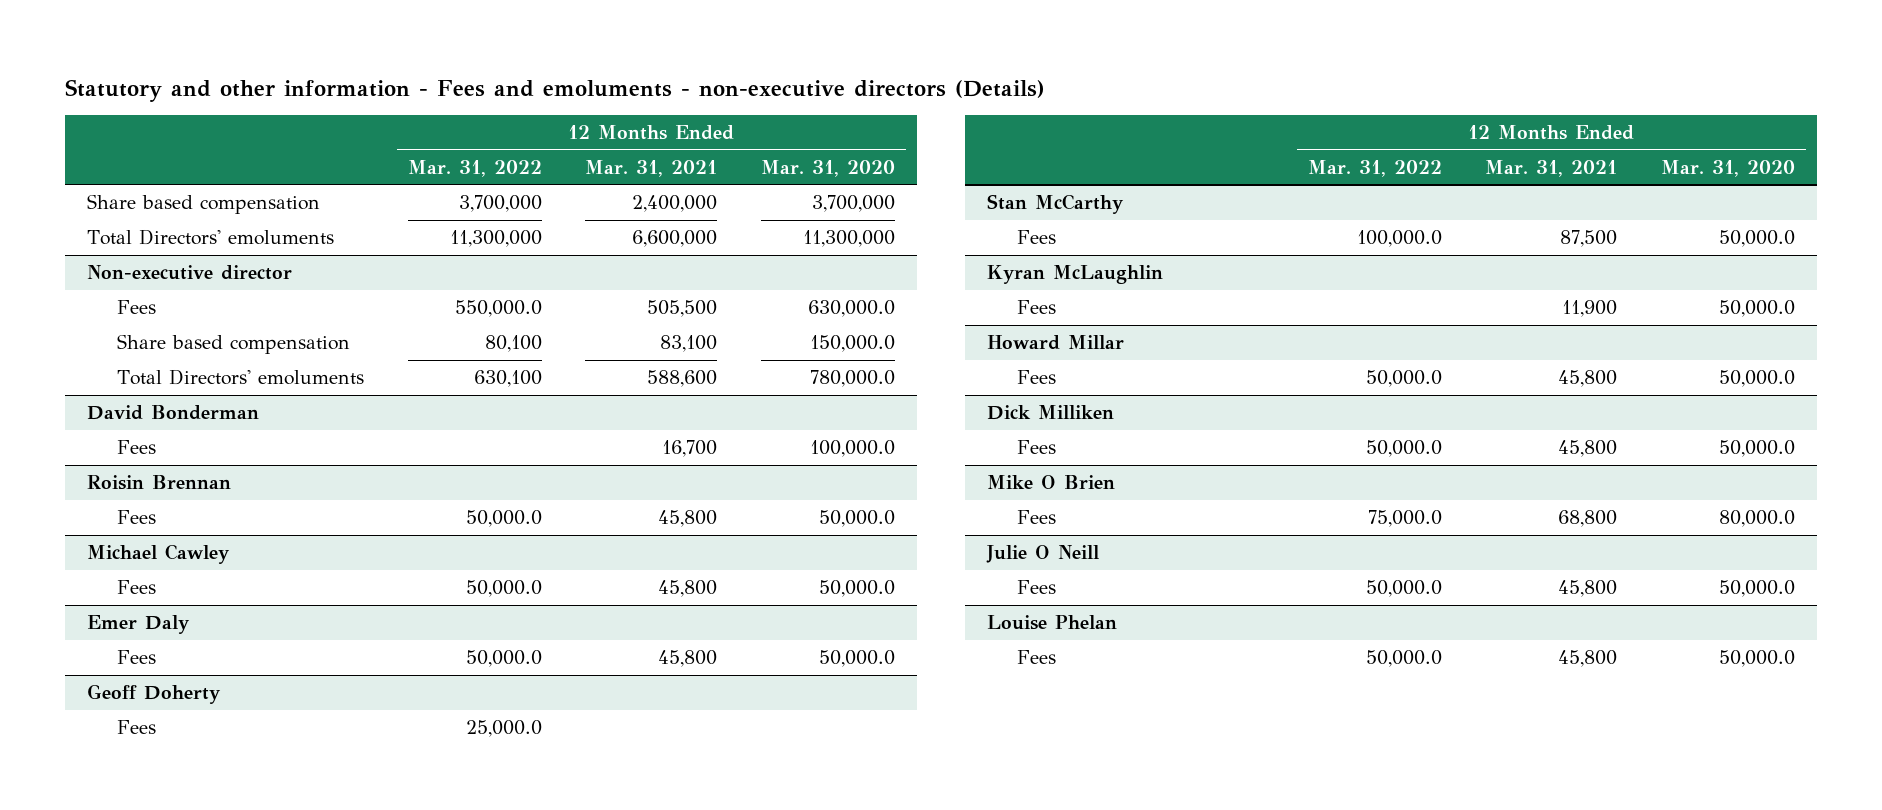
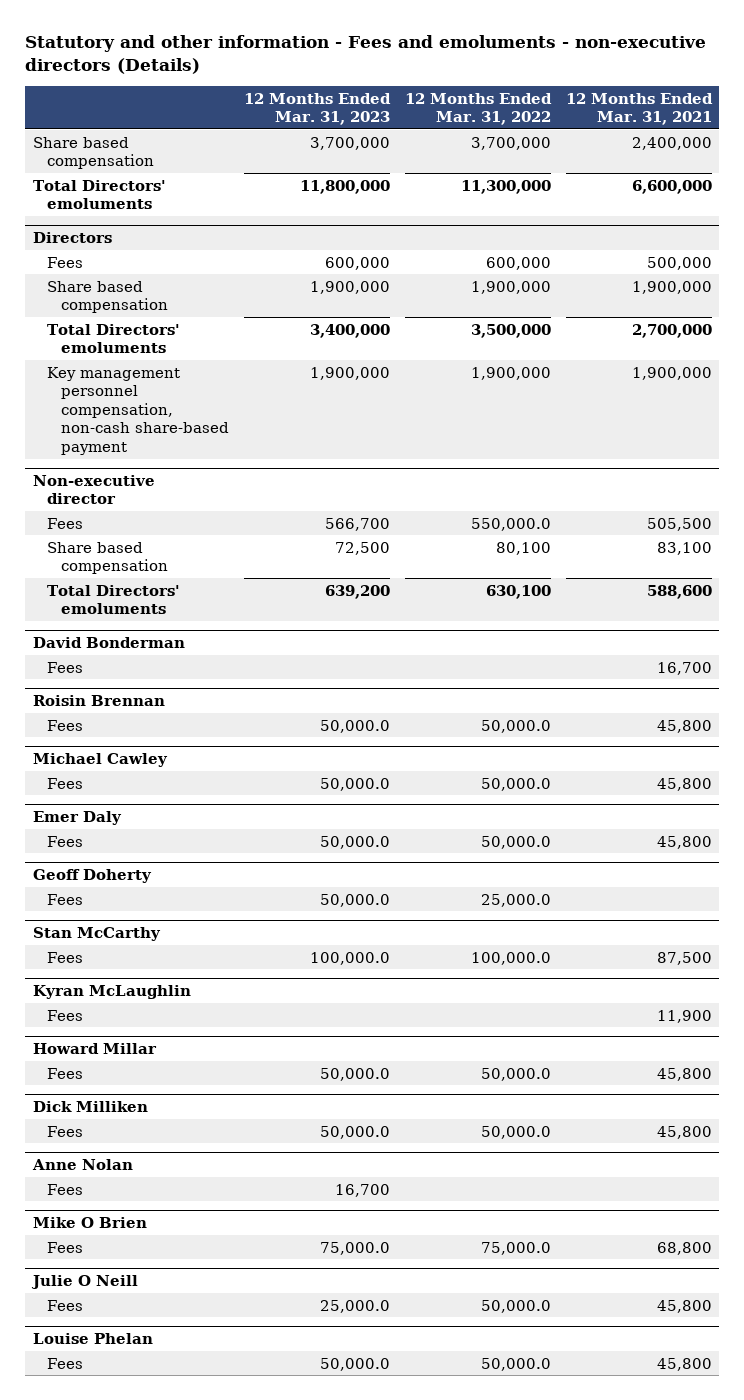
- | 12 Months Ended Mar. 31, 2022 | 12 Months Ended Mar. 31, 2021 | 12 Months Ended Mar. 31, 2020
+ | 12 Months Ended Mar. 31, 2023 | 12 Months Ended Mar. 31, 2022 | 12 Months Ended Mar. 31, 2021
+ Directors
+ Fees | 600,000 | 600,000 | 500,000
+ Share based compensation | 1,900,000 | 1,900,000 | 1,900,000
+ Total Directors' emoluments | 3,400,000 | 3,500,000 | 2,700,000
+ Key management personnel compensation, non-cash share-based payment | 1,900,000 | 1,900,000 | 1,900,000
+ Anne Nolan
+ Fees | 16,700 | |

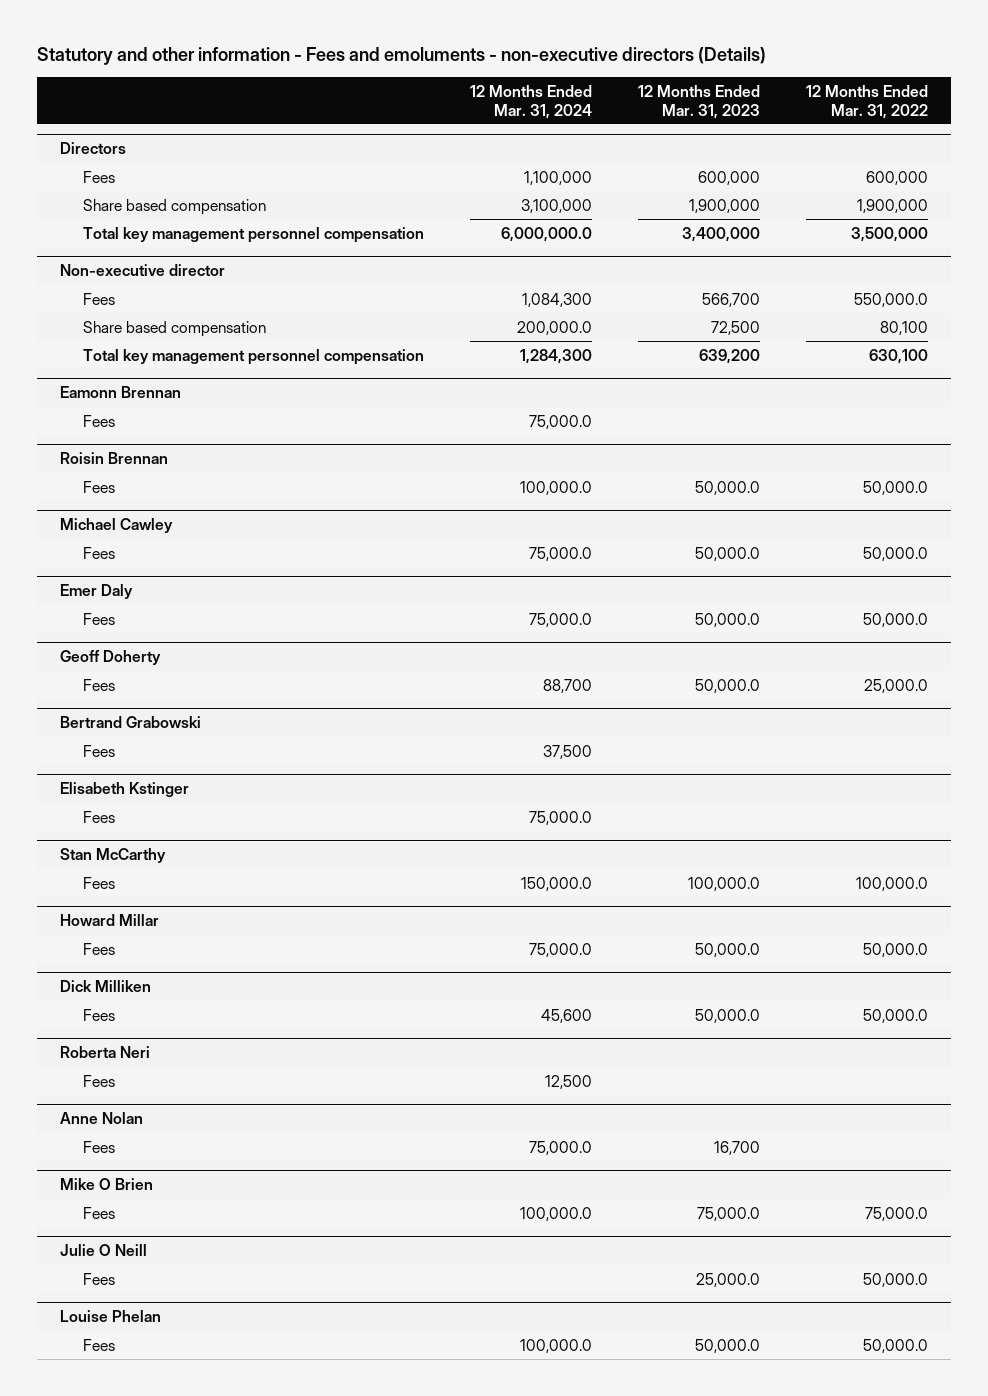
- | 12 Months Ended Mar. 31, 2023 | 12 Months Ended Mar. 31, 2022 | 12 Months Ended Mar. 31, 2021
+ | 12 Months Ended Mar. 31, 2024 | 12 Months Ended Mar. 31, 2023 | 12 Months Ended Mar. 31, 2022
- Share based compensation | 3,700,000 | 3,700,000 | 2,400,000
- Total Directors' emoluments | 11,800,000 | 11,300,000 | 6,600,000
@ Directors
- Total Directors' emoluments | 3,400,000 | 3,500,000 | 2,700,000
- Key management personnel compensation, non-cash share-based payment | 1,900,000 | 1,900,000 | 1,900,000
+ Total key management personnel compensation | 6,000,000.0 | 3,400,000 | 3,500,000
@ Non-executive director
- Total Directors' emoluments | 639,200 | 630,100 | 588,600
- David Bonderman
@ Non-executive director
+ Total key management personnel compensation | 1,284,300 | 639,200 | 630,100
+ Eamonn Brennan
+ Bertrand Grabowski
+ Fees | 37,500 | |
+ Elisabeth Kstinger
+ Fees | 75,000.0 | |
- Kyran McLaughlin
- Fees | | | 11,900
+ Roberta Neri
+ Fees | 12,500 | |

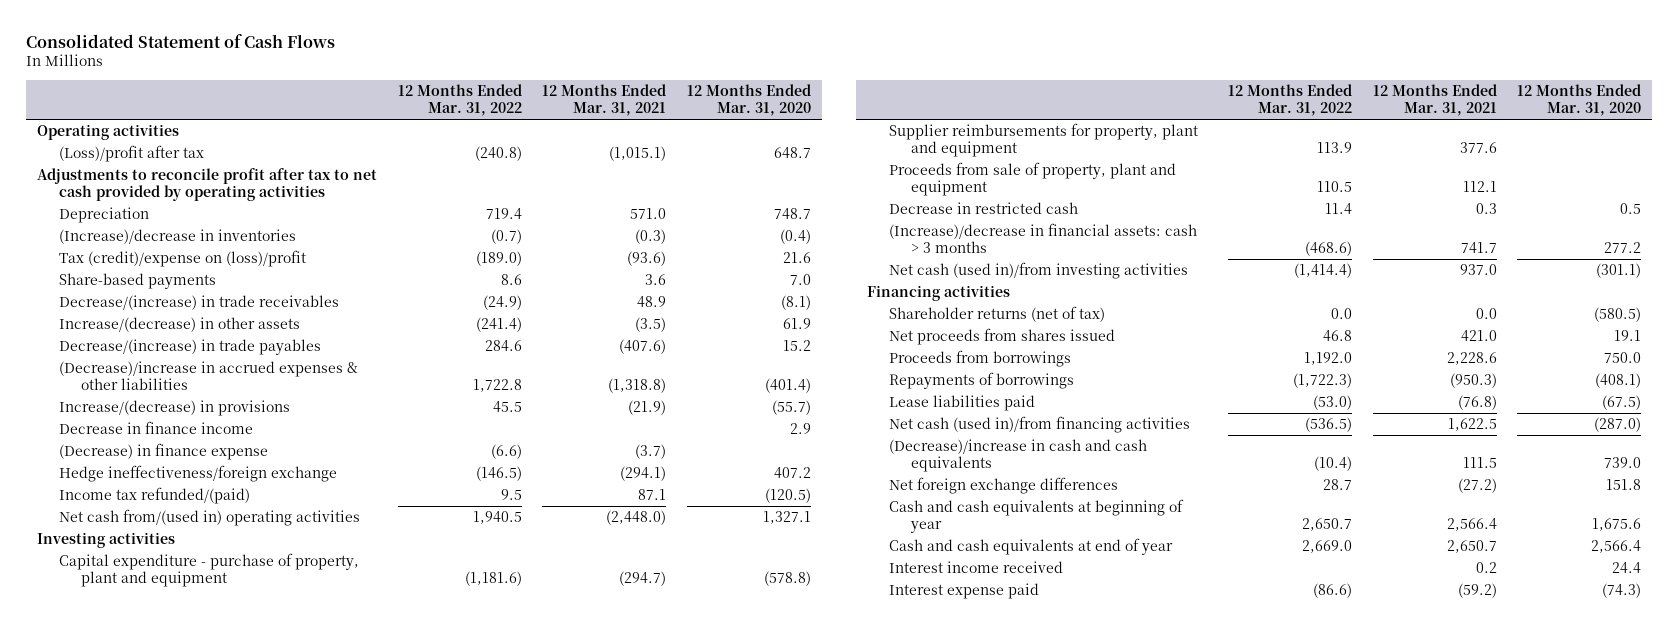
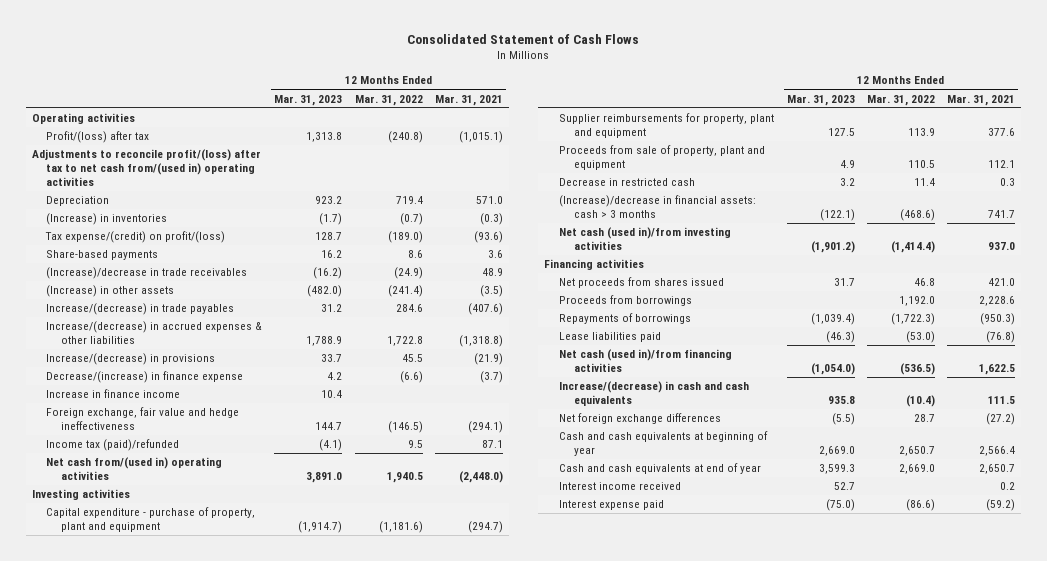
- | 12 Months Ended Mar. 31, 2022 | 12 Months Ended Mar. 31, 2021 | 12 Months Ended Mar. 31, 2020
+ | 12 Months Ended Mar. 31, 2023 | 12 Months Ended Mar. 31, 2022 | 12 Months Ended Mar. 31, 2021
- (Loss)/profit after tax | (240.8) | (1,015.1) | 648.7
- Adjustments to reconcile profit after tax to net cash provided by operating activities
+ Profit/(loss) after tax | 1,313.8 | (240.8) | (1,015.1)
+ Adjustments to reconcile profit/(loss) after tax to net cash from/(used in) operating activities
- (Increase)/decrease in inventories | (0.7) | (0.3) | (0.4)
- Tax (credit)/expense on (loss)/profit | (189.0) | (93.6) | 21.6
+ (Increase) in inventories | (1.7) | (0.7) | (0.3)
+ Tax expense/(credit) on profit/(loss) | 128.7 | (189.0) | (93.6)
- Decrease/(increase) in trade receivables | (24.9) | 48.9 | (8.1)
- Increase/(decrease) in other assets | (241.4) | (3.5) | 61.9
- Decrease/(increase) in trade payables | 284.6 | (407.6) | 15.2
- (Decrease)/increase in accrued expenses & other liabilities | 1,722.8 | (1,318.8) | (401.4)
+ (Increase)/decrease in trade receivables | (16.2) | (24.9) | 48.9
+ (Increase) in other assets | (482.0) | (241.4) | (3.5)
+ Increase/(decrease) in trade payables | 31.2 | 284.6 | (407.6)
+ Increase/(decrease) in accrued expenses & other liabilities | 1,788.9 | 1,722.8 | (1,318.8)
- Decrease in finance income | | | 2.9
- (Decrease) in finance expense | (6.6) | (3.7) |
- Hedge ineffectiveness/foreign exchange | (146.5) | (294.1) | 407.2
- Income tax refunded/(paid) | 9.5 | 87.1 | (120.5)
+ Decrease/(increase) in finance expense | 4.2 | (6.6) | (3.7)
+ Increase in finance income | 10.4 | |
+ Foreign exchange, fair value and hedge ineffectiveness | 144.7 | (146.5) | (294.1)
+ Income tax (paid)/refunded | (4.1) | 9.5 | 87.1
- Shareholder returns (net of tax) | 0.0 | 0.0 | (580.5)
- (Decrease)/increase in cash and cash equivalents | (10.4) | 111.5 | 739.0
+ Increase/(decrease) in cash and cash equivalents | 935.8 | (10.4) | 111.5

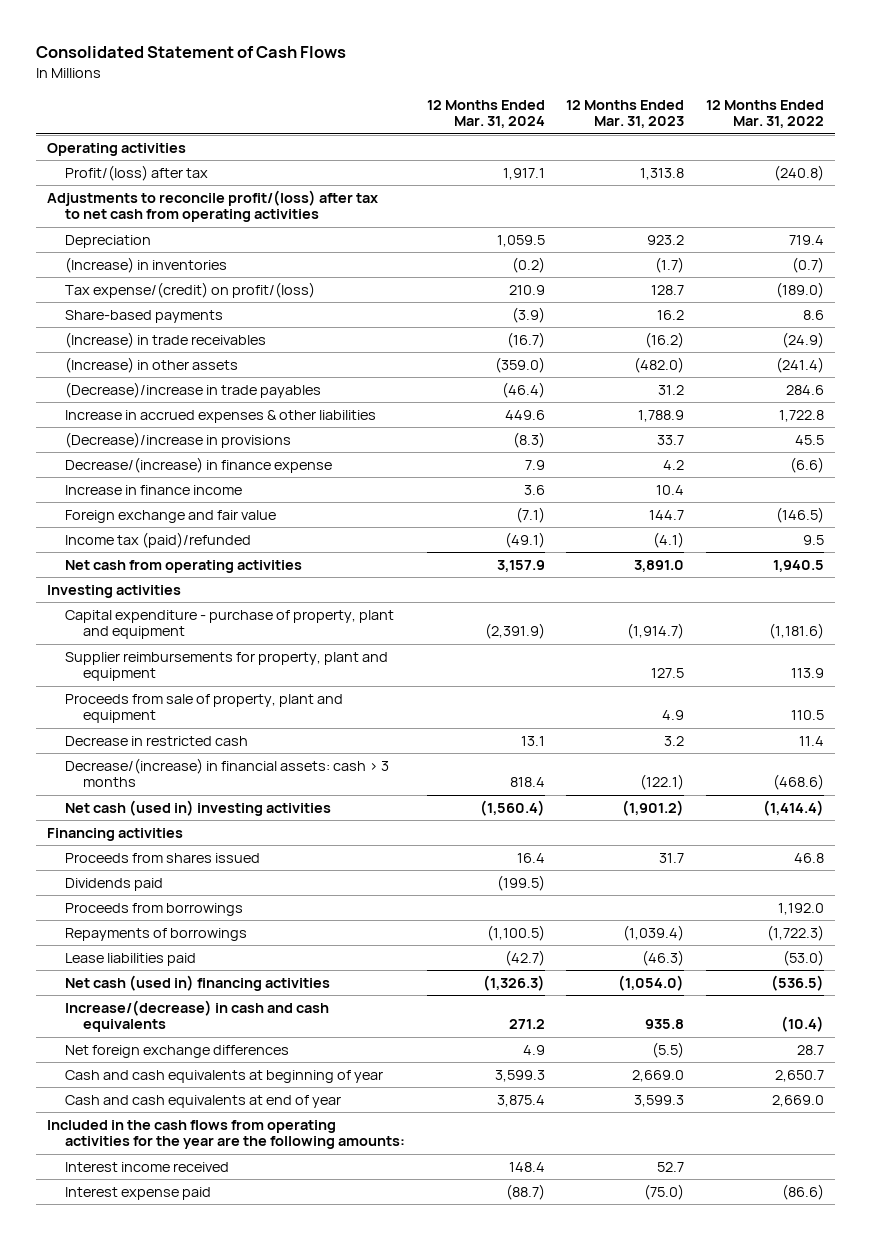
- | 12 Months Ended Mar. 31, 2023 | 12 Months Ended Mar. 31, 2022 | 12 Months Ended Mar. 31, 2021
+ | 12 Months Ended Mar. 31, 2024 | 12 Months Ended Mar. 31, 2023 | 12 Months Ended Mar. 31, 2022
- Adjustments to reconcile profit/(loss) after tax to net cash from/(used in) operating activities
+ Adjustments to reconcile profit/(loss) after tax to net cash from operating activities
- (Increase)/decrease in trade receivables | (16.2) | (24.9) | 48.9
+ (Increase) in trade receivables | (16.7) | (16.2) | (24.9)
- Increase/(decrease) in trade payables | 31.2 | 284.6 | (407.6)
- Increase/(decrease) in accrued expenses & other liabilities | 1,788.9 | 1,722.8 | (1,318.8)
- Increase/(decrease) in provisions | 33.7 | 45.5 | (21.9)
+ (Decrease)/increase in trade payables | (46.4) | 31.2 | 284.6
+ Increase in accrued expenses & other liabilities | 449.6 | 1,788.9 | 1,722.8
+ (Decrease)/increase in provisions | (8.3) | 33.7 | 45.5
- Foreign exchange, fair value and hedge ineffectiveness | 144.7 | (146.5) | (294.1)
+ Foreign exchange and fair value | (7.1) | 144.7 | (146.5)
- Net cash from/(used in) operating activities | 3,891.0 | 1,940.5 | (2,448.0)
+ Net cash from operating activities | 3,157.9 | 3,891.0 | 1,940.5
- (Increase)/decrease in financial assets: cash > 3 months | (122.1) | (468.6) | 741.7
- Net cash (used in)/from investing activities | (1,901.2) | (1,414.4) | 937.0
+ Decrease/(increase) in financial assets: cash > 3 months | 818.4 | (122.1) | (468.6)
+ Net cash (used in) investing activities | (1,560.4) | (1,901.2) | (1,414.4)
- Net proceeds from shares issued | 31.7 | 46.8 | 421.0
+ Proceeds from shares issued | 16.4 | 31.7 | 46.8
+ Dividends paid | (199.5) | |
- Net cash (used in)/from financing activities | (1,054.0) | (536.5) | 1,622.5
+ Net cash (used in) financing activities | (1,326.3) | (1,054.0) | (536.5)
+ Included in the cash flows from operating activities for the year are the following amounts:

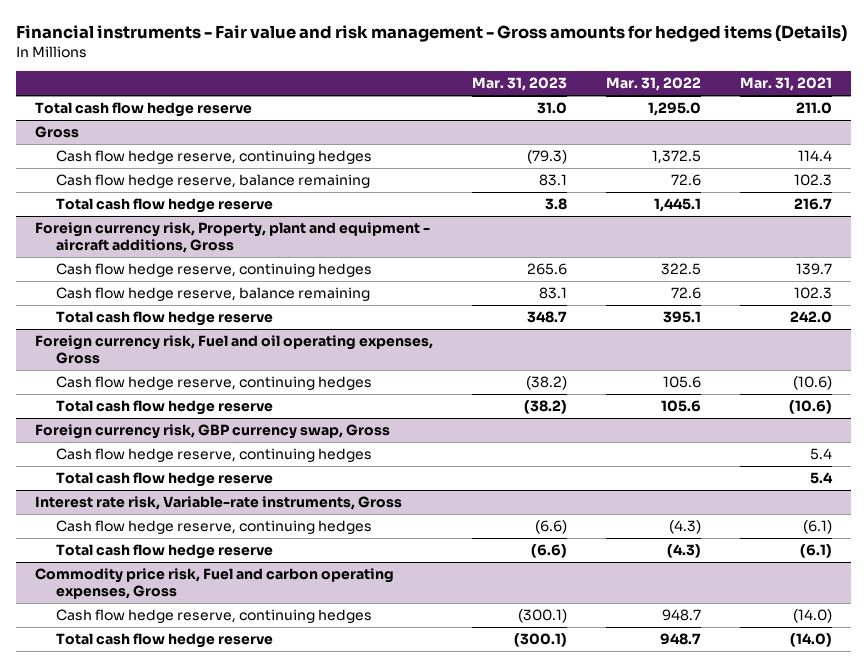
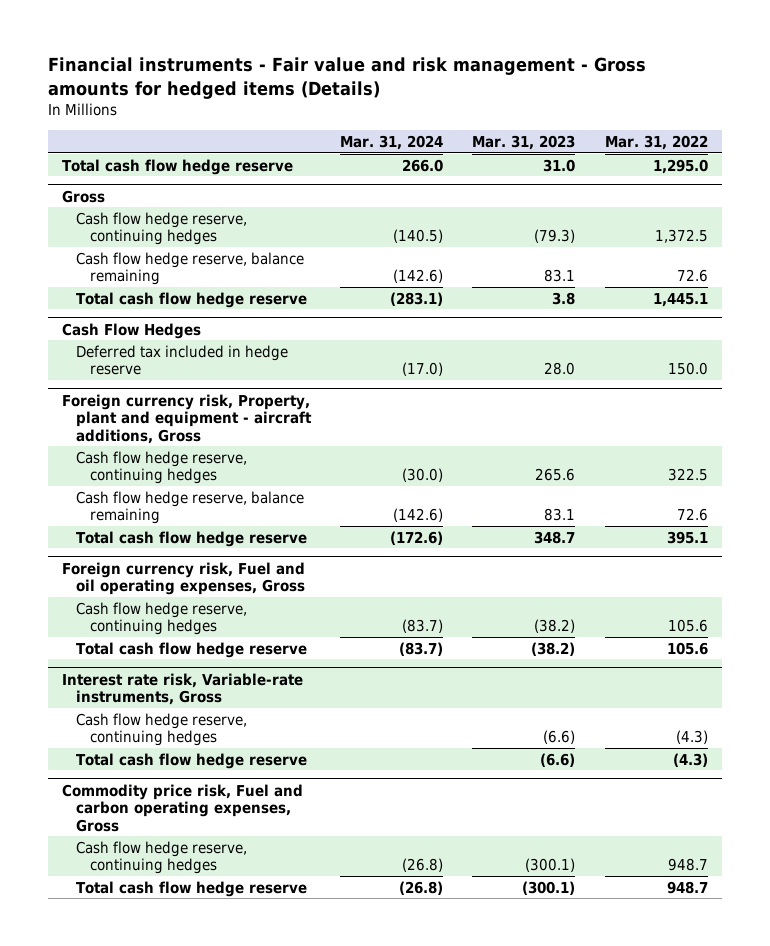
- | Mar. 31, 2023 | Mar. 31, 2022 | Mar. 31, 2021
+ | Mar. 31, 2024 | Mar. 31, 2023 | Mar. 31, 2022
+ Cash Flow Hedges
+ Deferred tax included in hedge reserve | (17.0) | 28.0 | 150.0
- Foreign currency risk, GBP currency swap, Gross
- Cash flow hedge reserve, continuing hedges | | | 5.4
- Total cash flow hedge reserve | | | 5.4

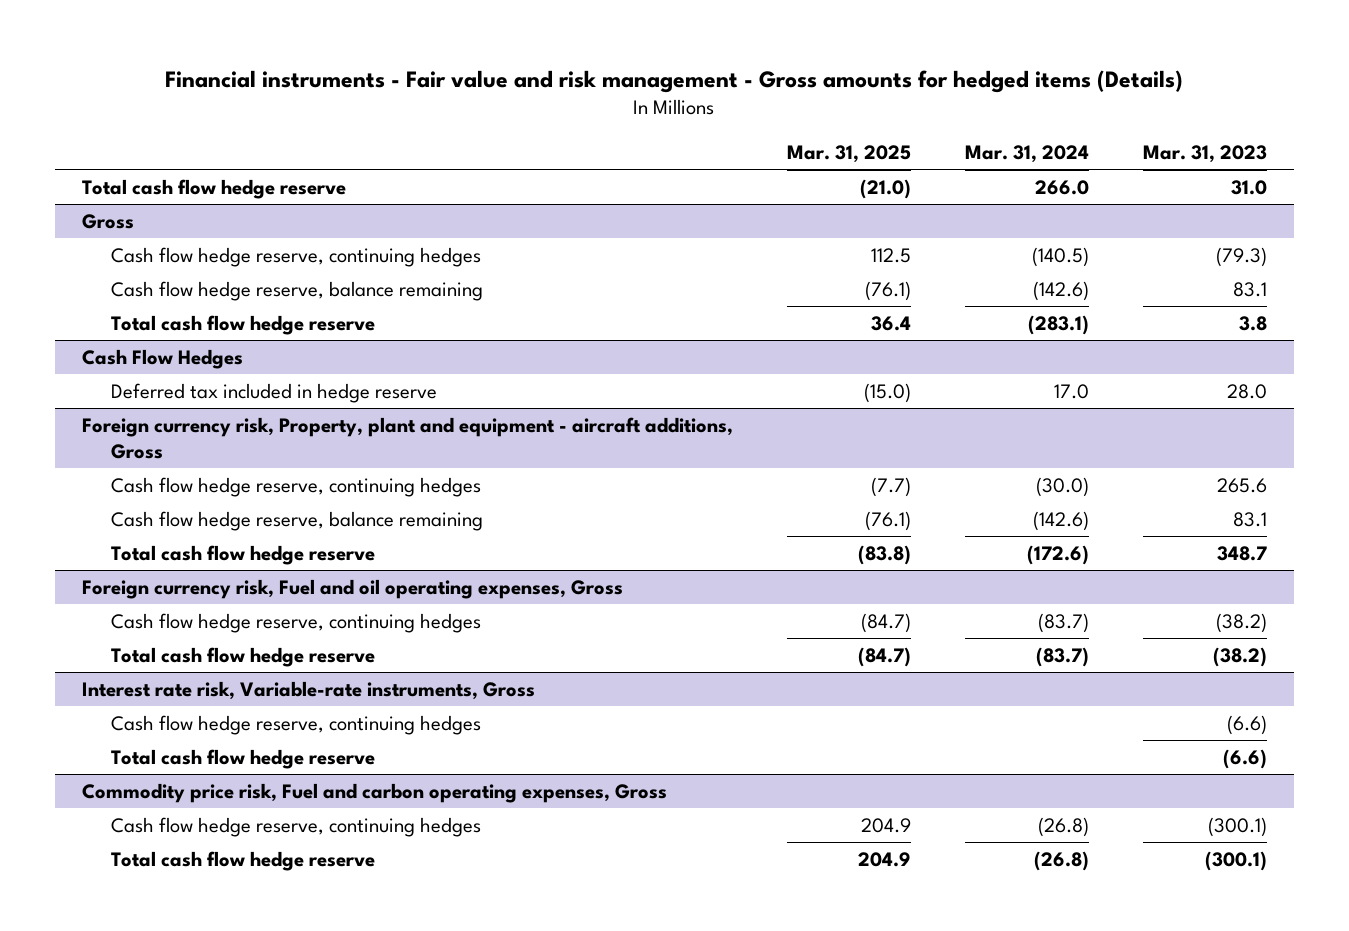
- | Mar. 31, 2024 | Mar. 31, 2023 | Mar. 31, 2022
+ | Mar. 31, 2025 | Mar. 31, 2024 | Mar. 31, 2023
@ Cash Flow Hedges
- Deferred tax included in hedge reserve | (17.0) | 28.0 | 150.0
+ Deferred tax included in hedge reserve | (15.0) | 17.0 | 28.0

